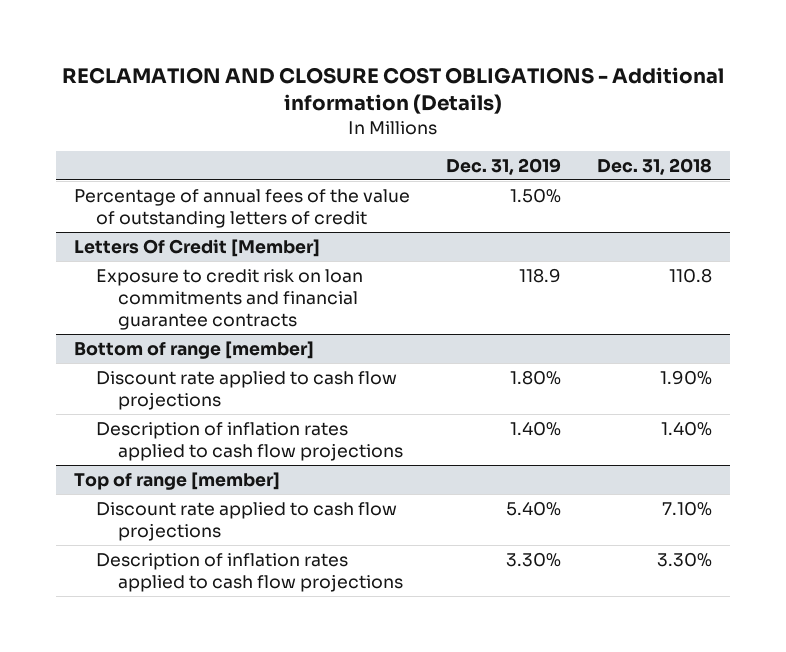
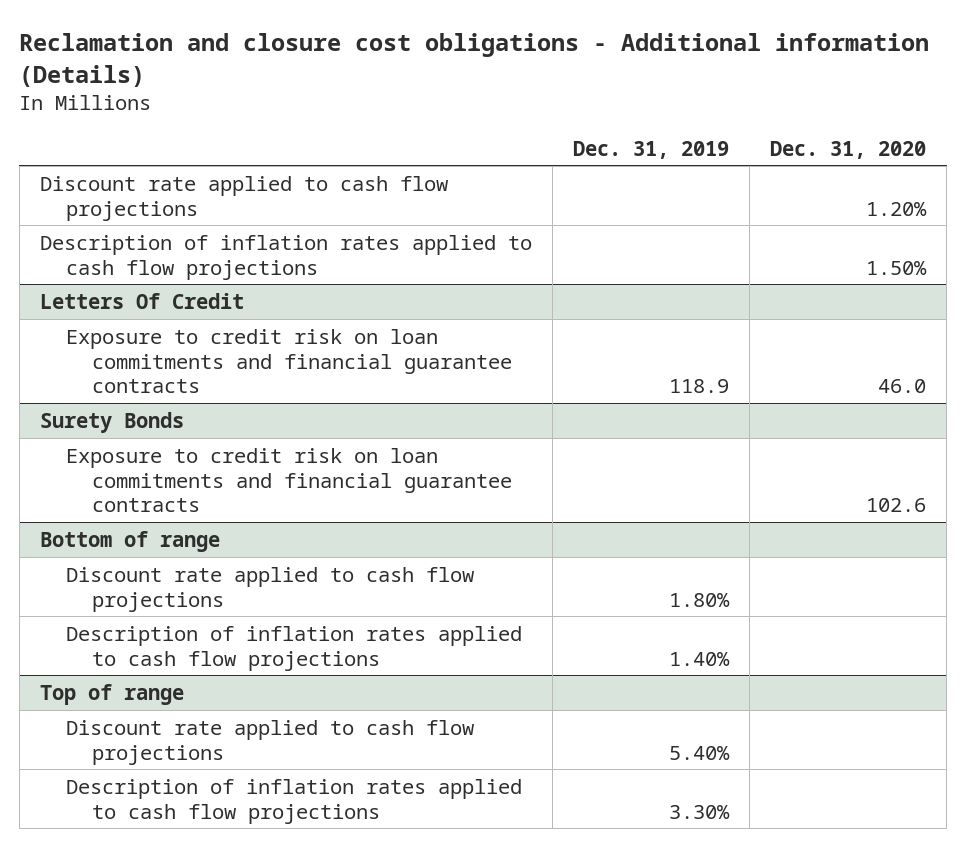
- RECLAMATION AND CLOSURE COST OBLIGATIONS - Additional information (Details)
+ Reclamation and closure cost obligations - Additional information (Details)
- | Dec. 31, 2019 | Dec. 31, 2018
+ | Dec. 31, 2019 | Dec. 31, 2020
- Percentage of annual fees of the value of outstanding letters of credit | 1.50% |
- Letters Of Credit [Member]
+ Discount rate applied to cash flow projections | | 1.20%
+ Description of inflation rates applied to cash flow projections | | 1.50%
+ Letters Of Credit
- Bottom of range [member]
+ Surety Bonds
+ Exposure to credit risk on loan commitments and financial guarantee contracts | | 102.6
+ Bottom of range
- Top of range [member]
+ Top of range

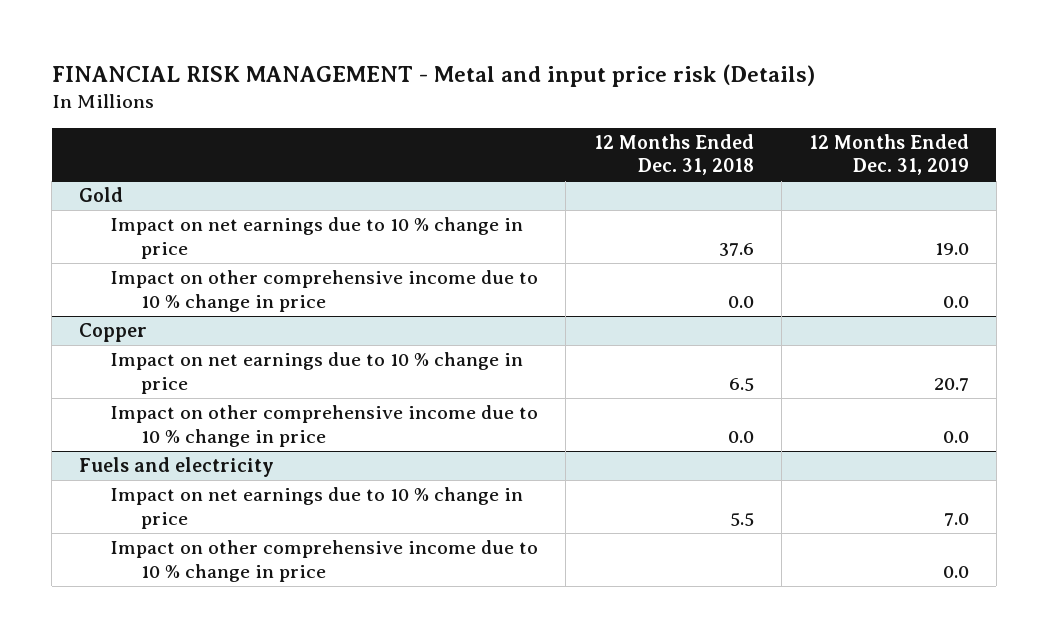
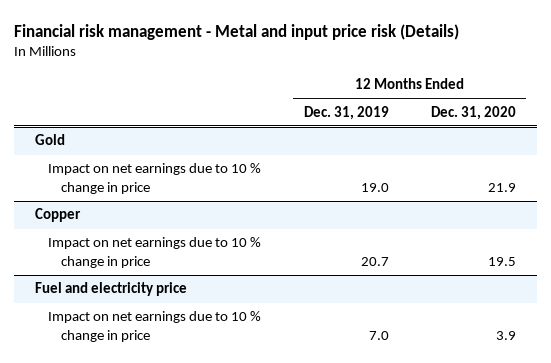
- FINANCIAL RISK MANAGEMENT - Metal and input price risk (Details)
+ Financial risk management - Metal and input price risk (Details)
- | 12 Months Ended Dec. 31, 2018 | 12 Months Ended Dec. 31, 2019
+ | 12 Months Ended Dec. 31, 2019 | 12 Months Ended Dec. 31, 2020
@ Gold
- Impact on other comprehensive income due to 10 % change in price | 0.0 | 0.0
@ Copper
- Impact on other comprehensive income due to 10 % change in price | 0.0 | 0.0
- Fuels and electricity
+ Fuel and electricity price
- Impact on other comprehensive income due to 10 % change in price | | 0.0

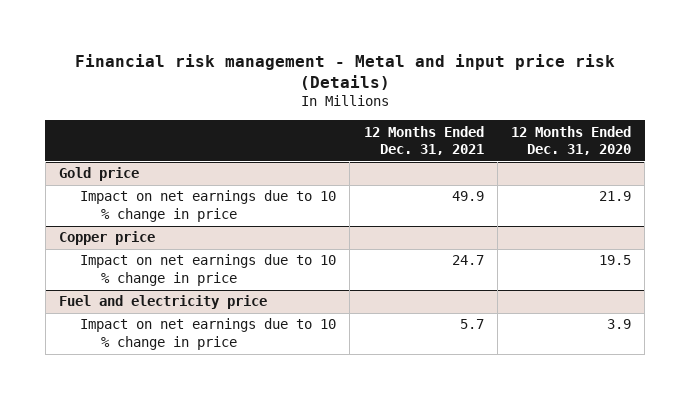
- | 12 Months Ended Dec. 31, 2019 | 12 Months Ended Dec. 31, 2020
+ | 12 Months Ended Dec. 31, 2021 | 12 Months Ended Dec. 31, 2020
- Gold
+ Gold price
- Copper
+ Copper price

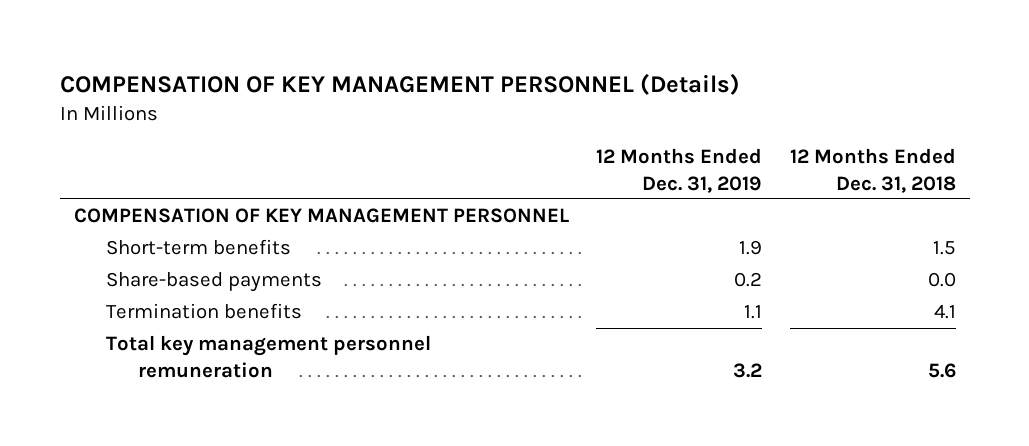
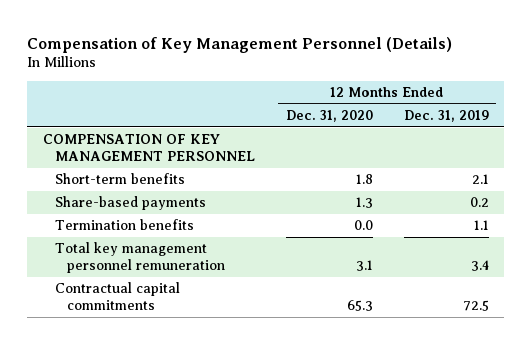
- COMPENSATION OF KEY MANAGEMENT PERSONNEL (Details)
+ Compensation of Key Management Personnel (Details)
- | 12 Months Ended Dec. 31, 2019 | 12 Months Ended Dec. 31, 2018
+ | 12 Months Ended Dec. 31, 2020 | 12 Months Ended Dec. 31, 2019
- Short-term benefits | 1.9 | 1.5
+ Short-term benefits | 1.8 | 2.1
- Total key management personnel remuneration | 3.2 | 5.6
+ Total key management personnel remuneration | 3.1 | 3.4
+ Contractual capital commitments | 65.3 | 72.5

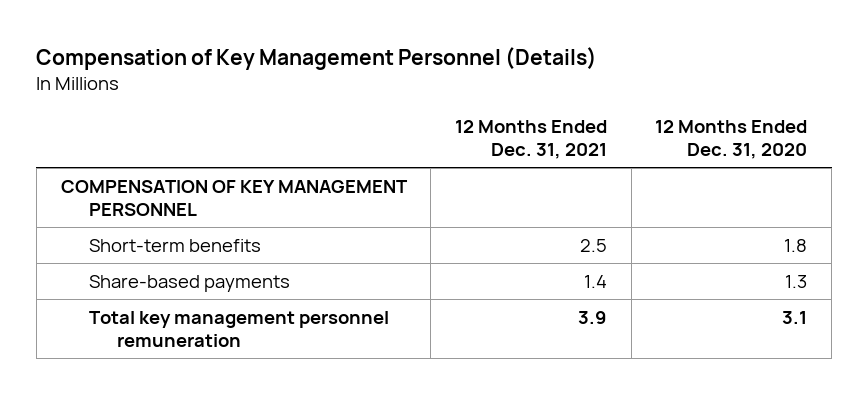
- | 12 Months Ended Dec. 31, 2020 | 12 Months Ended Dec. 31, 2019
+ | 12 Months Ended Dec. 31, 2021 | 12 Months Ended Dec. 31, 2020
- Termination benefits | 0.0 | 1.1
- Contractual capital commitments | 65.3 | 72.5

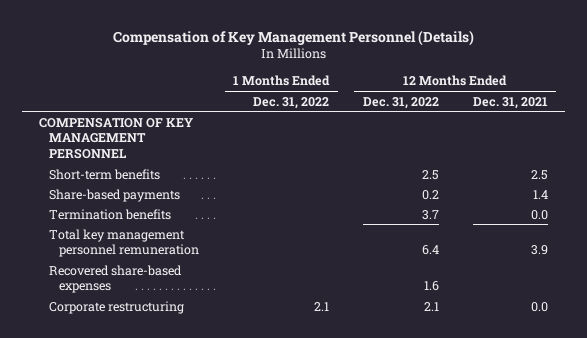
- | 12 Months Ended Dec. 31, 2021 | 12 Months Ended Dec. 31, 2020
+ | 1 Months Ended Dec. 31, 2022 | 12 Months Ended Dec. 31, 2022 | 12 Months Ended Dec. 31, 2021
+ Termination benefits | | 3.7 | 0.0
+ Recovered share-based expenses | | 1.6 |
+ Corporate restructuring | 2.1 | 2.1 | 0.0

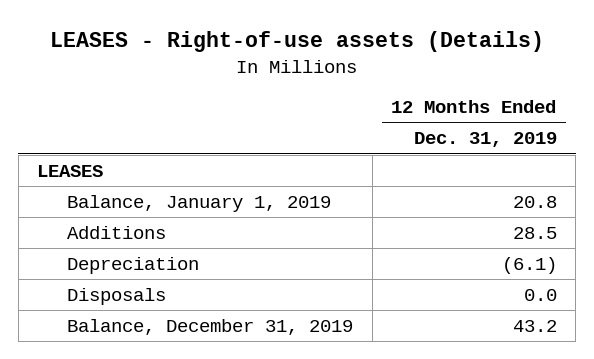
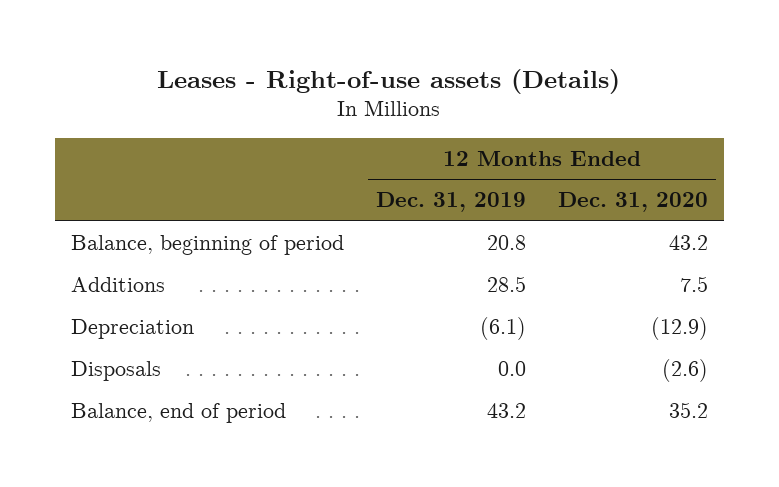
- LEASES - Right-of-use assets (Details)
+ Leases - Right-of-use assets (Details)
- | 12 Months Ended Dec. 31, 2019
+ | 12 Months Ended Dec. 31, 2019 | 12 Months Ended Dec. 31, 2020
- LEASES
- Balance, January 1, 2019 | 20.8
+ Balance, beginning of period | 20.8 | 43.2
- Balance, December 31, 2019 | 43.2
+ Balance, end of period | 43.2 | 35.2

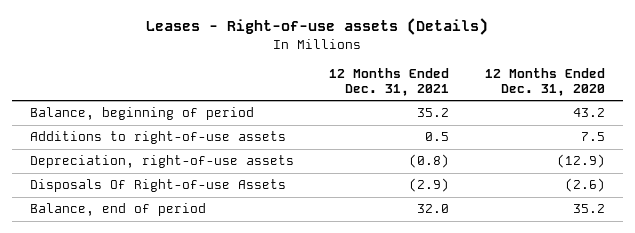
- | 12 Months Ended Dec. 31, 2019 | 12 Months Ended Dec. 31, 2020
+ | 12 Months Ended Dec. 31, 2021 | 12 Months Ended Dec. 31, 2020
- Additions | 28.5 | 7.5
- Depreciation | (6.1) | (12.9)
- Disposals | 0.0 | (2.6)
+ Additions to right-of-use assets | 0.5 | 7.5
+ Depreciation, right-of-use assets | (0.8) | (12.9)
+ Disposals Of Right-of-use Assets | (2.9) | (2.6)

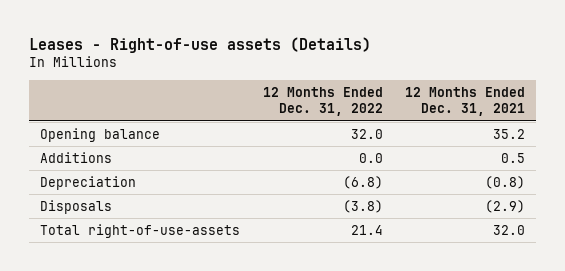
- | 12 Months Ended Dec. 31, 2021 | 12 Months Ended Dec. 31, 2020
+ | 12 Months Ended Dec. 31, 2022 | 12 Months Ended Dec. 31, 2021
- Balance, beginning of period | 35.2 | 43.2
- Additions to right-of-use assets | 0.5 | 7.5
- Depreciation, right-of-use assets | (0.8) | (12.9)
- Disposals Of Right-of-use Assets | (2.9) | (2.6)
- Balance, end of period | 32.0 | 35.2
+ Opening balance | 32.0 | 35.2
+ Additions | 0.0 | 0.5
+ Depreciation | (6.8) | (0.8)
+ Disposals | (3.8) | (2.9)
+ Total right-of-use-assets | 21.4 | 32.0

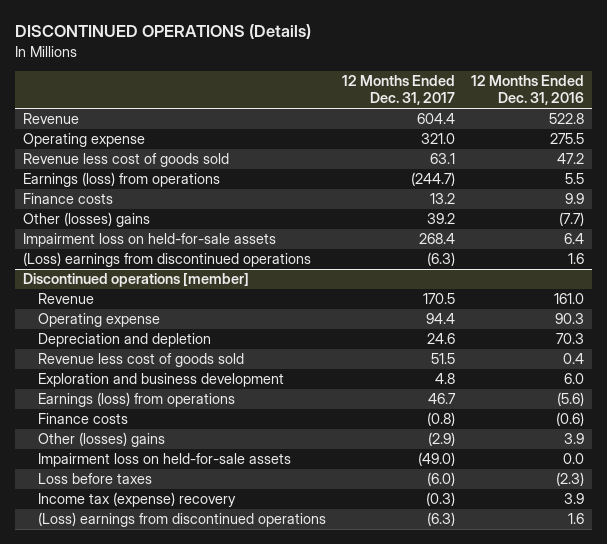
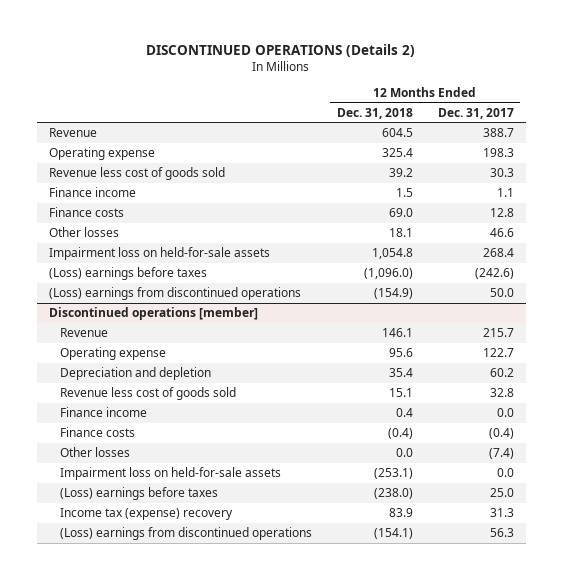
- DISCONTINUED OPERATIONS (Details)
+ DISCONTINUED OPERATIONS (Details 2)
- | 12 Months Ended Dec. 31, 2017 | 12 Months Ended Dec. 31, 2016
+ | 12 Months Ended Dec. 31, 2018 | 12 Months Ended Dec. 31, 2017
- Revenue | 604.4 | 522.8
- Operating expense | 321.0 | 275.5
- Revenue less cost of goods sold | 63.1 | 47.2
- Earnings (loss) from operations | (244.7) | 5.5
- Finance costs | 13.2 | 9.9
- Other (losses) gains | 39.2 | (7.7)
+ Revenue | 604.5 | 388.7
+ Operating expense | 325.4 | 198.3
+ Revenue less cost of goods sold | 39.2 | 30.3
+ Finance income | 1.5 | 1.1
+ Finance costs | 69.0 | 12.8
+ Other losses | 18.1 | 46.6
- (Loss) earnings from discontinued operations | (6.3) | 1.6
+ (Loss) earnings before taxes | (1,096.0) | (242.6)
+ (Loss) earnings from discontinued operations | (154.9) | 50.0
@ Discontinued operations [member]
- Revenue | 170.5 | 161.0
- Operating expense | 94.4 | 90.3
- Depreciation and depletion | 24.6 | 70.3
- Revenue less cost of goods sold | 51.5 | 0.4
- Exploration and business development | 4.8 | 6.0
- Earnings (loss) from operations | 46.7 | (5.6)
- Finance costs | (0.8) | (0.6)
- Other (losses) gains | (2.9) | 3.9
- Impairment loss on held-for-sale assets | (49.0) | 0.0
- Loss before taxes | (6.0) | (2.3)
- Income tax (expense) recovery | (0.3) | 3.9
- (Loss) earnings from discontinued operations | (6.3) | 1.6
+ Revenue | 146.1 | 215.7
+ Operating expense | 95.6 | 122.7
+ Depreciation and depletion | 35.4 | 60.2
+ Revenue less cost of goods sold | 15.1 | 32.8
+ Finance income | 0.4 | 0.0
+ Finance costs | (0.4) | (0.4)
+ Other losses | 0.0 | (7.4)
+ Impairment loss on held-for-sale assets | (253.1) | 0.0
+ (Loss) earnings before taxes | (238.0) | 25.0
+ Income tax (expense) recovery | 83.9 | 31.3
+ (Loss) earnings from discontinued operations | (154.1) | 56.3

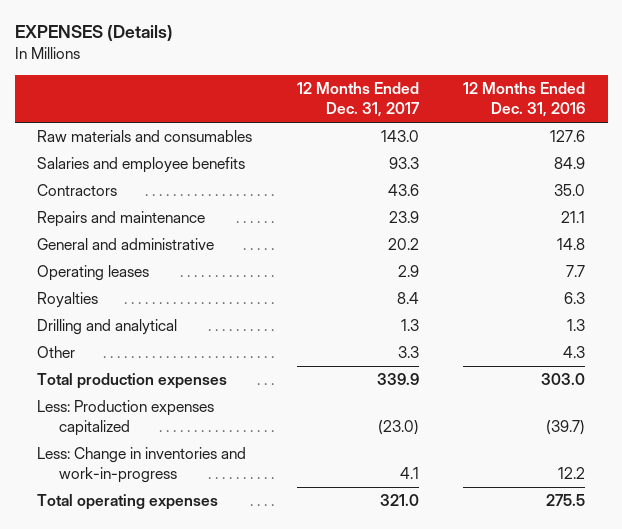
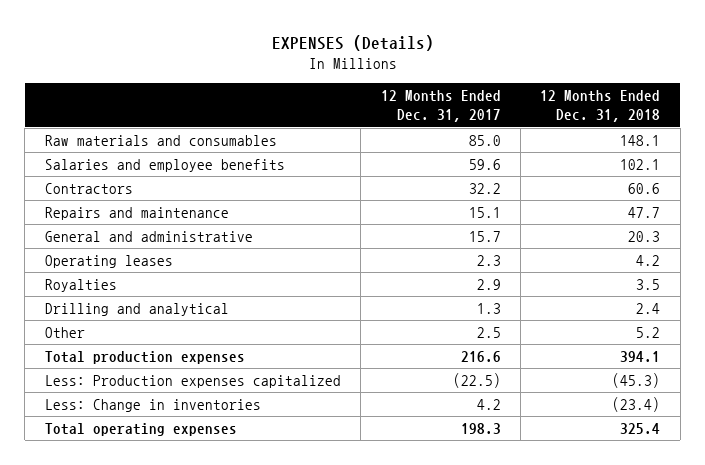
- | 12 Months Ended Dec. 31, 2017 | 12 Months Ended Dec. 31, 2016
+ | 12 Months Ended Dec. 31, 2017 | 12 Months Ended Dec. 31, 2018
- Raw materials and consumables | 143.0 | 127.6
- Salaries and employee benefits | 93.3 | 84.9
- Contractors | 43.6 | 35.0
- Repairs and maintenance | 23.9 | 21.1
- General and administrative | 20.2 | 14.8
- Operating leases | 2.9 | 7.7
- Royalties | 8.4 | 6.3
+ Raw materials and consumables | 85.0 | 148.1
+ Salaries and employee benefits | 59.6 | 102.1
+ Contractors | 32.2 | 60.6
+ Repairs and maintenance | 15.1 | 47.7
+ General and administrative | 15.7 | 20.3
+ Operating leases | 2.3 | 4.2
+ Royalties | 2.9 | 3.5
- Other | 3.3 | 4.3
- Total production expenses | 339.9 | 303.0
- Less: Production expenses capitalized | (23.0) | (39.7)
- Less: Change in inventories and work-in-progress | 4.1 | 12.2
- Total operating expenses | 321.0 | 275.5
+ Other | 2.5 | 5.2
+ Total production expenses | 216.6 | 394.1
+ Less: Production expenses capitalized | (22.5) | (45.3)
+ Less: Change in inventories | 4.2 | (23.4)
+ Total operating expenses | 198.3 | 325.4

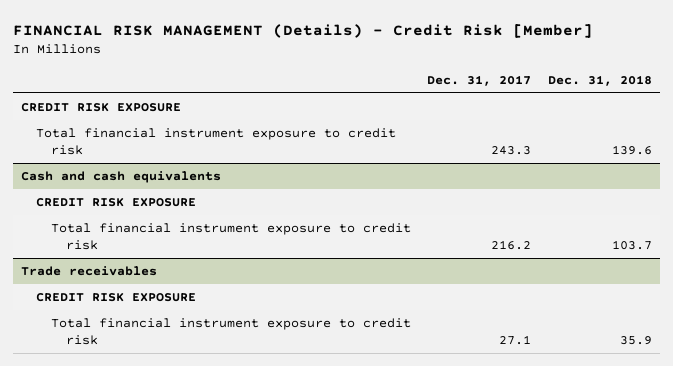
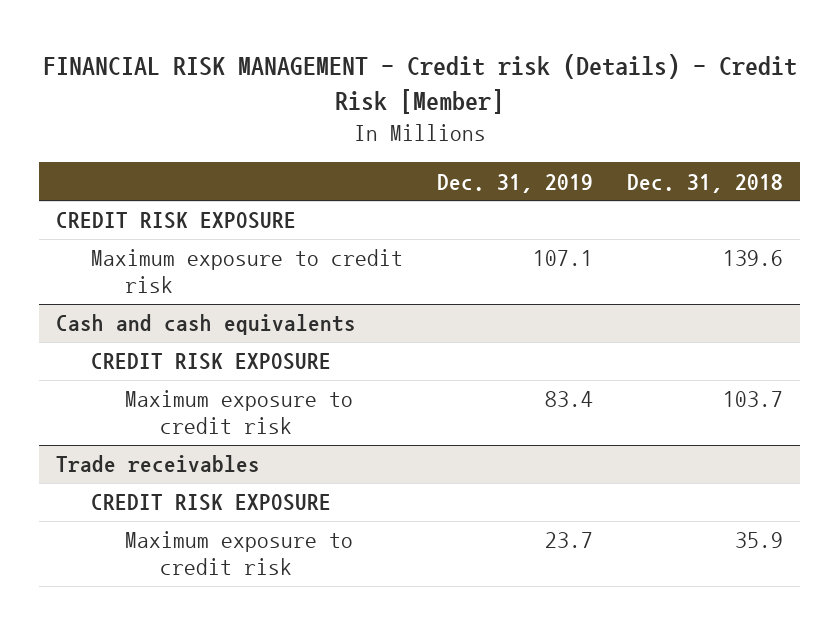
- FINANCIAL RISK MANAGEMENT (Details) - Credit Risk [Member]
+ FINANCIAL RISK MANAGEMENT - Credit risk (Details) - Credit Risk [Member]
- | Dec. 31, 2017 | Dec. 31, 2018
+ | Dec. 31, 2019 | Dec. 31, 2018
- Total financial instrument exposure to credit risk | 243.3 | 139.6
+ Maximum exposure to credit risk | 107.1 | 139.6
@ Cash and cash equivalents
- Total financial instrument exposure to credit risk | 216.2 | 103.7
+ Maximum exposure to credit risk | 83.4 | 103.7
@ Trade receivables
- Total financial instrument exposure to credit risk | 27.1 | 35.9
+ Maximum exposure to credit risk | 23.7 | 35.9

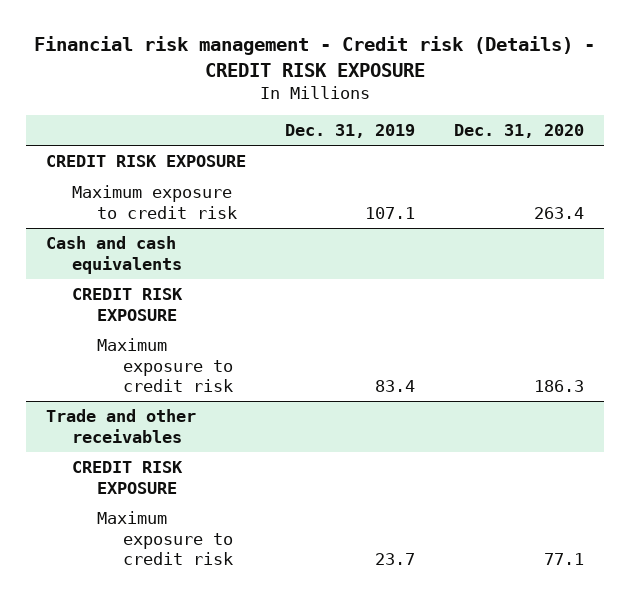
- FINANCIAL RISK MANAGEMENT - Credit risk (Details) - Credit Risk [Member]
+ Financial risk management - Credit risk (Details) - CREDIT RISK EXPOSURE
- | Dec. 31, 2019 | Dec. 31, 2018
+ | Dec. 31, 2019 | Dec. 31, 2020
- Trade receivables
+ Trade and other receivables

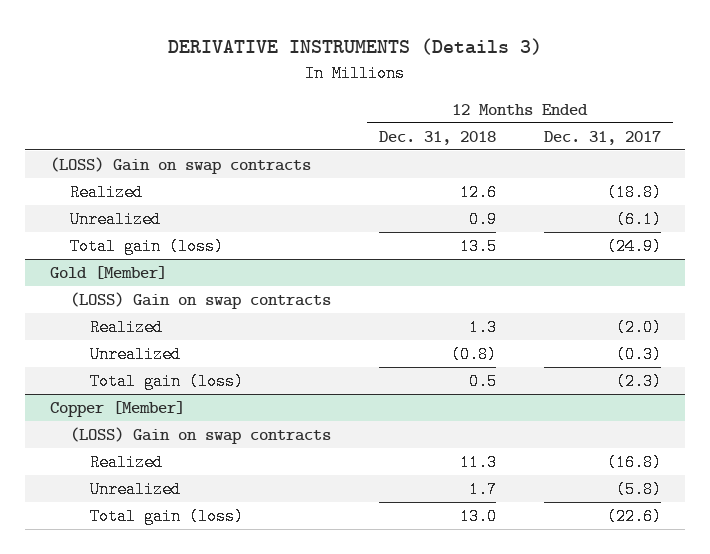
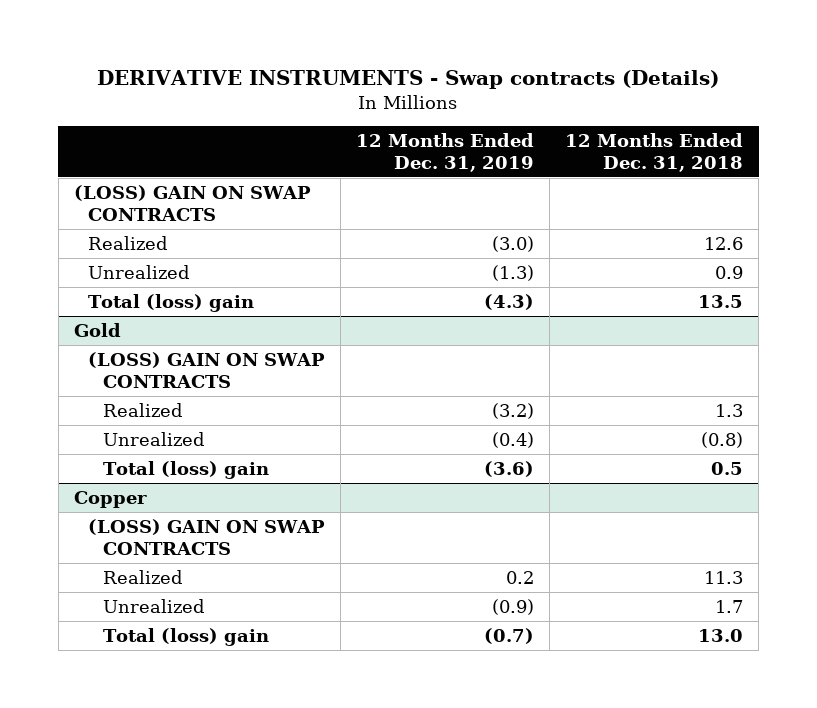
- DERIVATIVE INSTRUMENTS (Details 3)
+ DERIVATIVE INSTRUMENTS - Swap contracts (Details)
- | 12 Months Ended Dec. 31, 2018 | 12 Months Ended Dec. 31, 2017
+ | 12 Months Ended Dec. 31, 2019 | 12 Months Ended Dec. 31, 2018
- (LOSS) Gain on swap contracts
+ (LOSS) GAIN ON SWAP CONTRACTS
- Total gain (loss) | 13.5 | (24.9)
- Gold [Member]
- (LOSS) Gain on swap contracts
+ Total (loss) gain | (4.3) | 13.5
+ Gold
+ (LOSS) GAIN ON SWAP CONTRACTS
- Total gain (loss) | 0.5 | (2.3)
- Copper [Member]
- (LOSS) Gain on swap contracts
+ Total (loss) gain | (3.6) | 0.5
+ Copper
+ (LOSS) GAIN ON SWAP CONTRACTS
- Total gain (loss) | 13.0 | (22.6)
+ Total (loss) gain | (0.7) | 13.0

